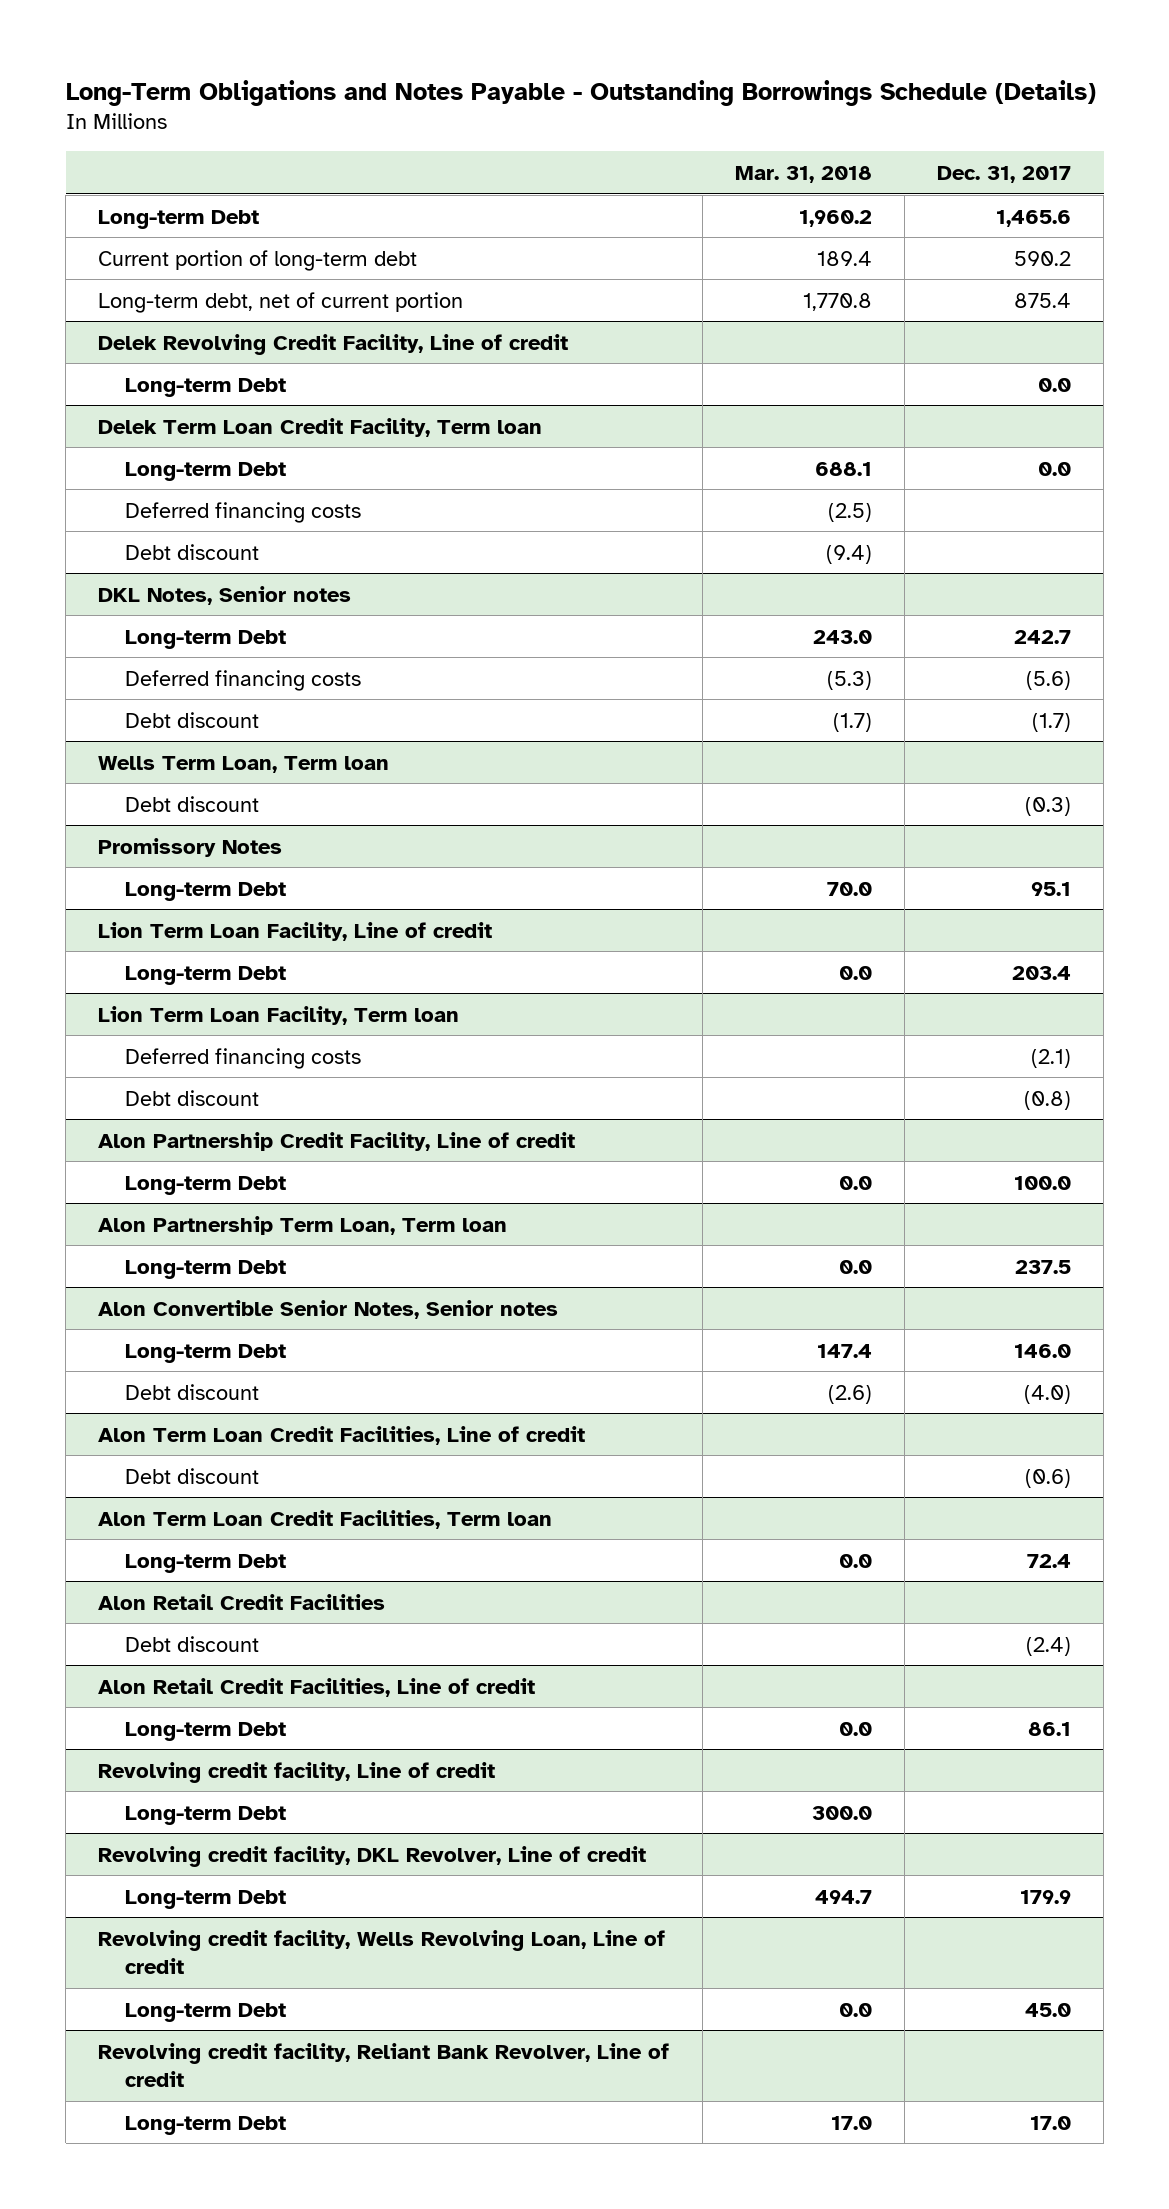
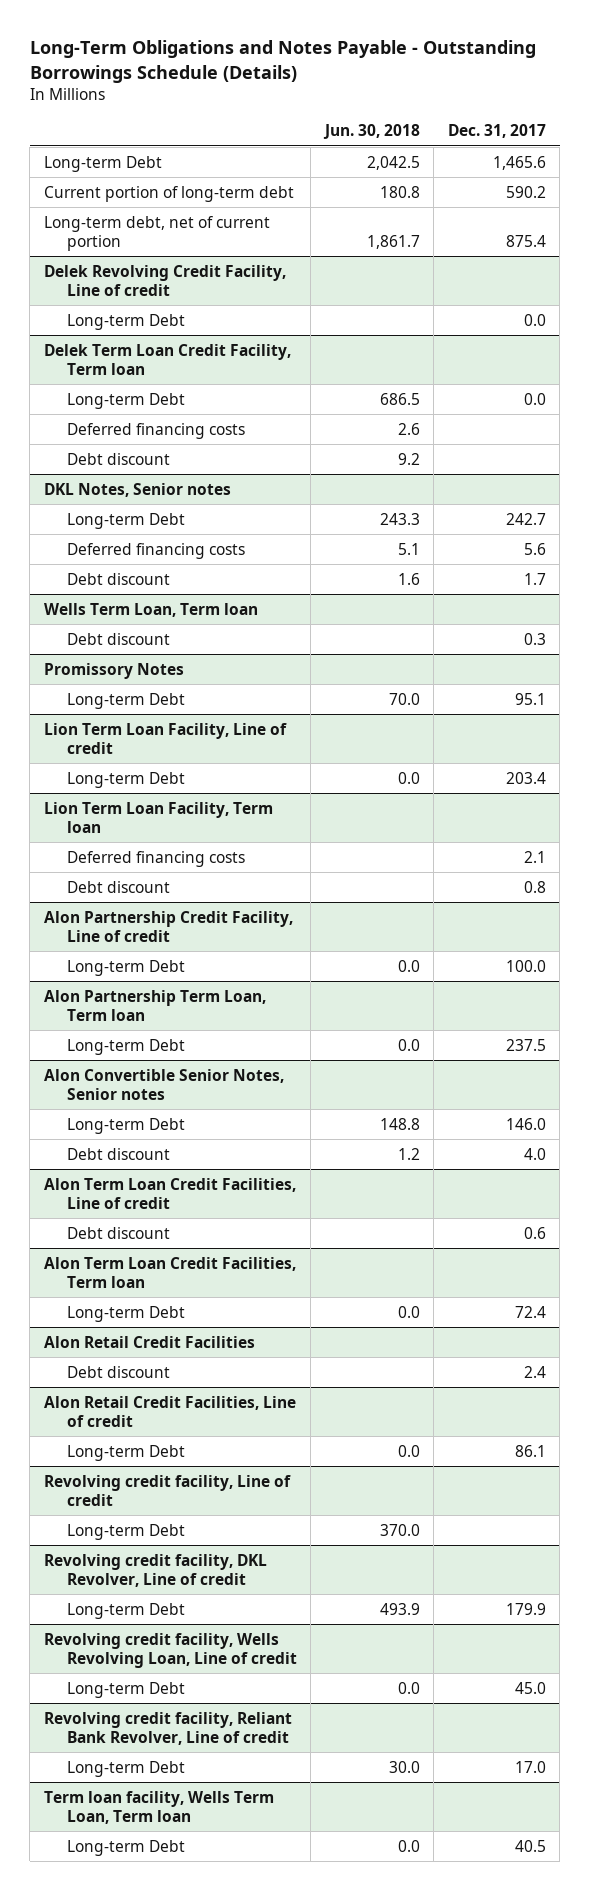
- | Mar. 31, 2018 | Dec. 31, 2017
+ | Jun. 30, 2018 | Dec. 31, 2017
@ DKL Notes, Senior notes
- Deferred financing costs | (5.3) | (5.6)
- Debt discount | (1.7) | (1.7)
+ Deferred financing costs | 5.1 | 5.6
+ Debt discount | 1.6 | 1.7
@ Wells Term Loan, Term loan
- Debt discount | | (0.3)
+ Debt discount | | 0.3
@ Lion Term Loan Facility, Term loan
- Deferred financing costs | | (2.1)
- Debt discount | | (0.8)
+ Deferred financing costs | | 2.1
+ Debt discount | | 0.8
@ Alon Convertible Senior Notes, Senior notes
- Debt discount | (2.6) | (4.0)
+ Debt discount | 1.2 | 4.0
@ Alon Term Loan Credit Facilities, Line of credit
- Debt discount | | (0.6)
+ Debt discount | | 0.6
@ Alon Retail Credit Facilities
- Debt discount | | (2.4)
+ Debt discount | | 2.4
+ Term loan facility, Wells Term Loan, Term loan
+ Long-term Debt | 0.0 | 40.5

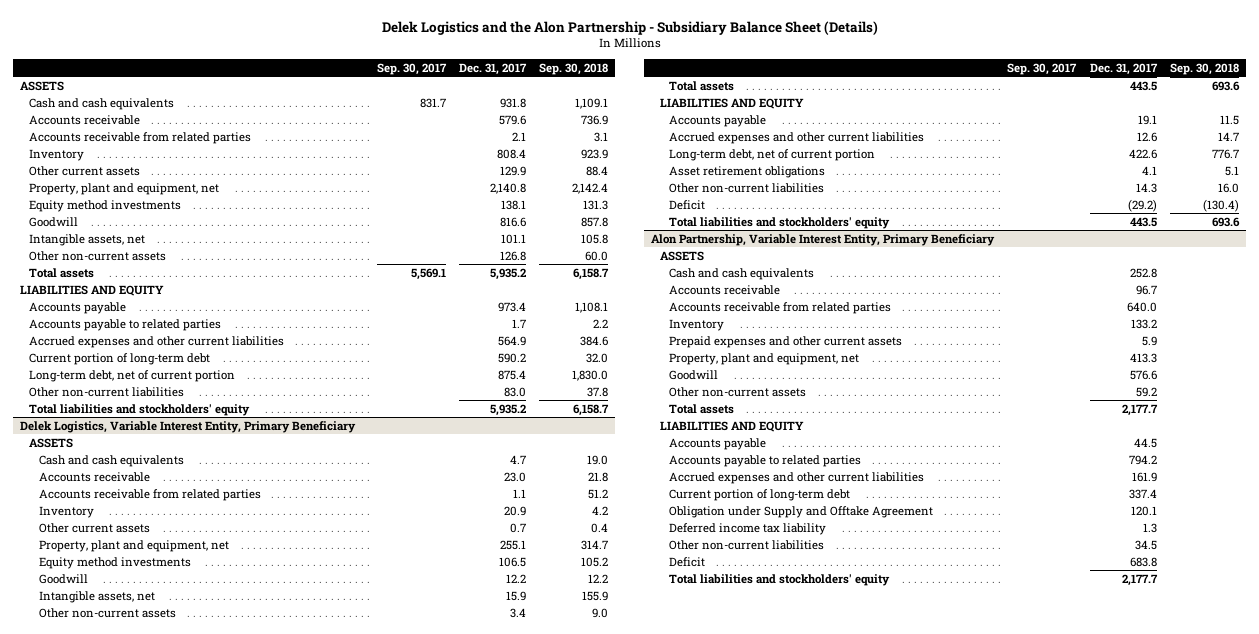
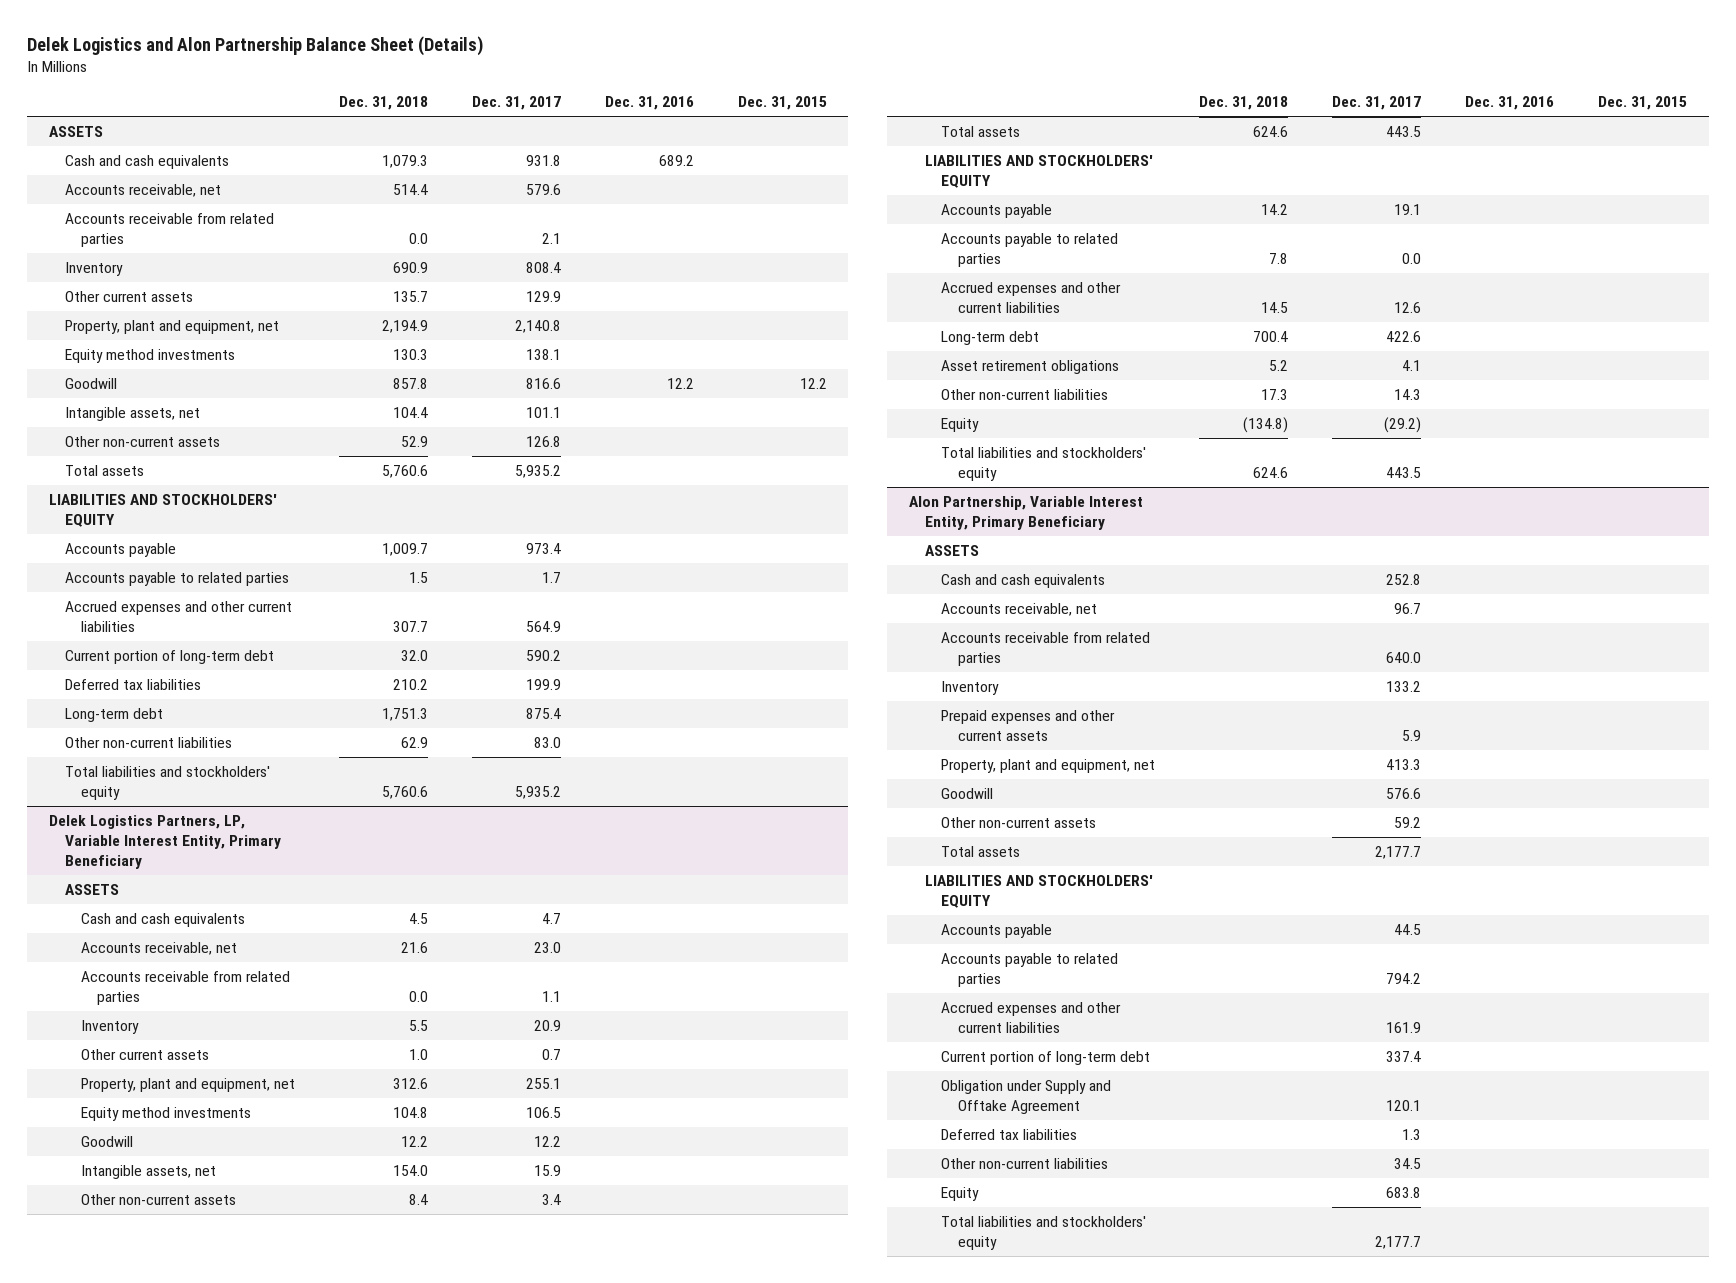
- Delek Logistics and the Alon Partnership - Subsidiary Balance Sheet (Details)
+ Delek Logistics and Alon Partnership Balance Sheet (Details)
- | Sep. 30, 2017 | Dec. 31, 2017 | Sep. 30, 2018
+ | Dec. 31, 2018 | Dec. 31, 2017 | Dec. 31, 2016 | Dec. 31, 2015
- Accounts receivable | | 579.6 | 736.9
+ Accounts receivable, net | 514.4 | 579.6 | |
- LIABILITIES AND EQUITY
+ LIABILITIES AND STOCKHOLDERS' EQUITY
- Long-term debt, net of current portion | | 875.4 | 1,830.0
+ Deferred tax liabilities | 210.2 | 199.9 | |
+ Long-term debt | 1,751.3 | 875.4 | |
- Delek Logistics, Variable Interest Entity, Primary Beneficiary
+ Delek Logistics Partners, LP, Variable Interest Entity, Primary Beneficiary
- Accounts receivable | | 23.0 | 21.8
+ Accounts receivable, net | 21.6 | 23.0 | |
- LIABILITIES AND EQUITY
+ LIABILITIES AND STOCKHOLDERS' EQUITY
+ Accounts payable to related parties | 7.8 | 0.0 | |
- Long-term debt, net of current portion | | 422.6 | 776.7
+ Long-term debt | 700.4 | 422.6 | |
- Deficit | | (29.2) | (130.4)
+ Equity | (134.8) | (29.2) | |
@ Alon Partnership, Variable Interest Entity, Primary Beneficiary
- Accounts receivable | | 96.7 |
+ Accounts receivable, net | | 96.7 | |
- LIABILITIES AND EQUITY
+ LIABILITIES AND STOCKHOLDERS' EQUITY
- Deferred income tax liability | | 1.3 |
+ Deferred tax liabilities | | 1.3 | |
- Deficit | | 683.8 |
+ Equity | | 683.8 | |

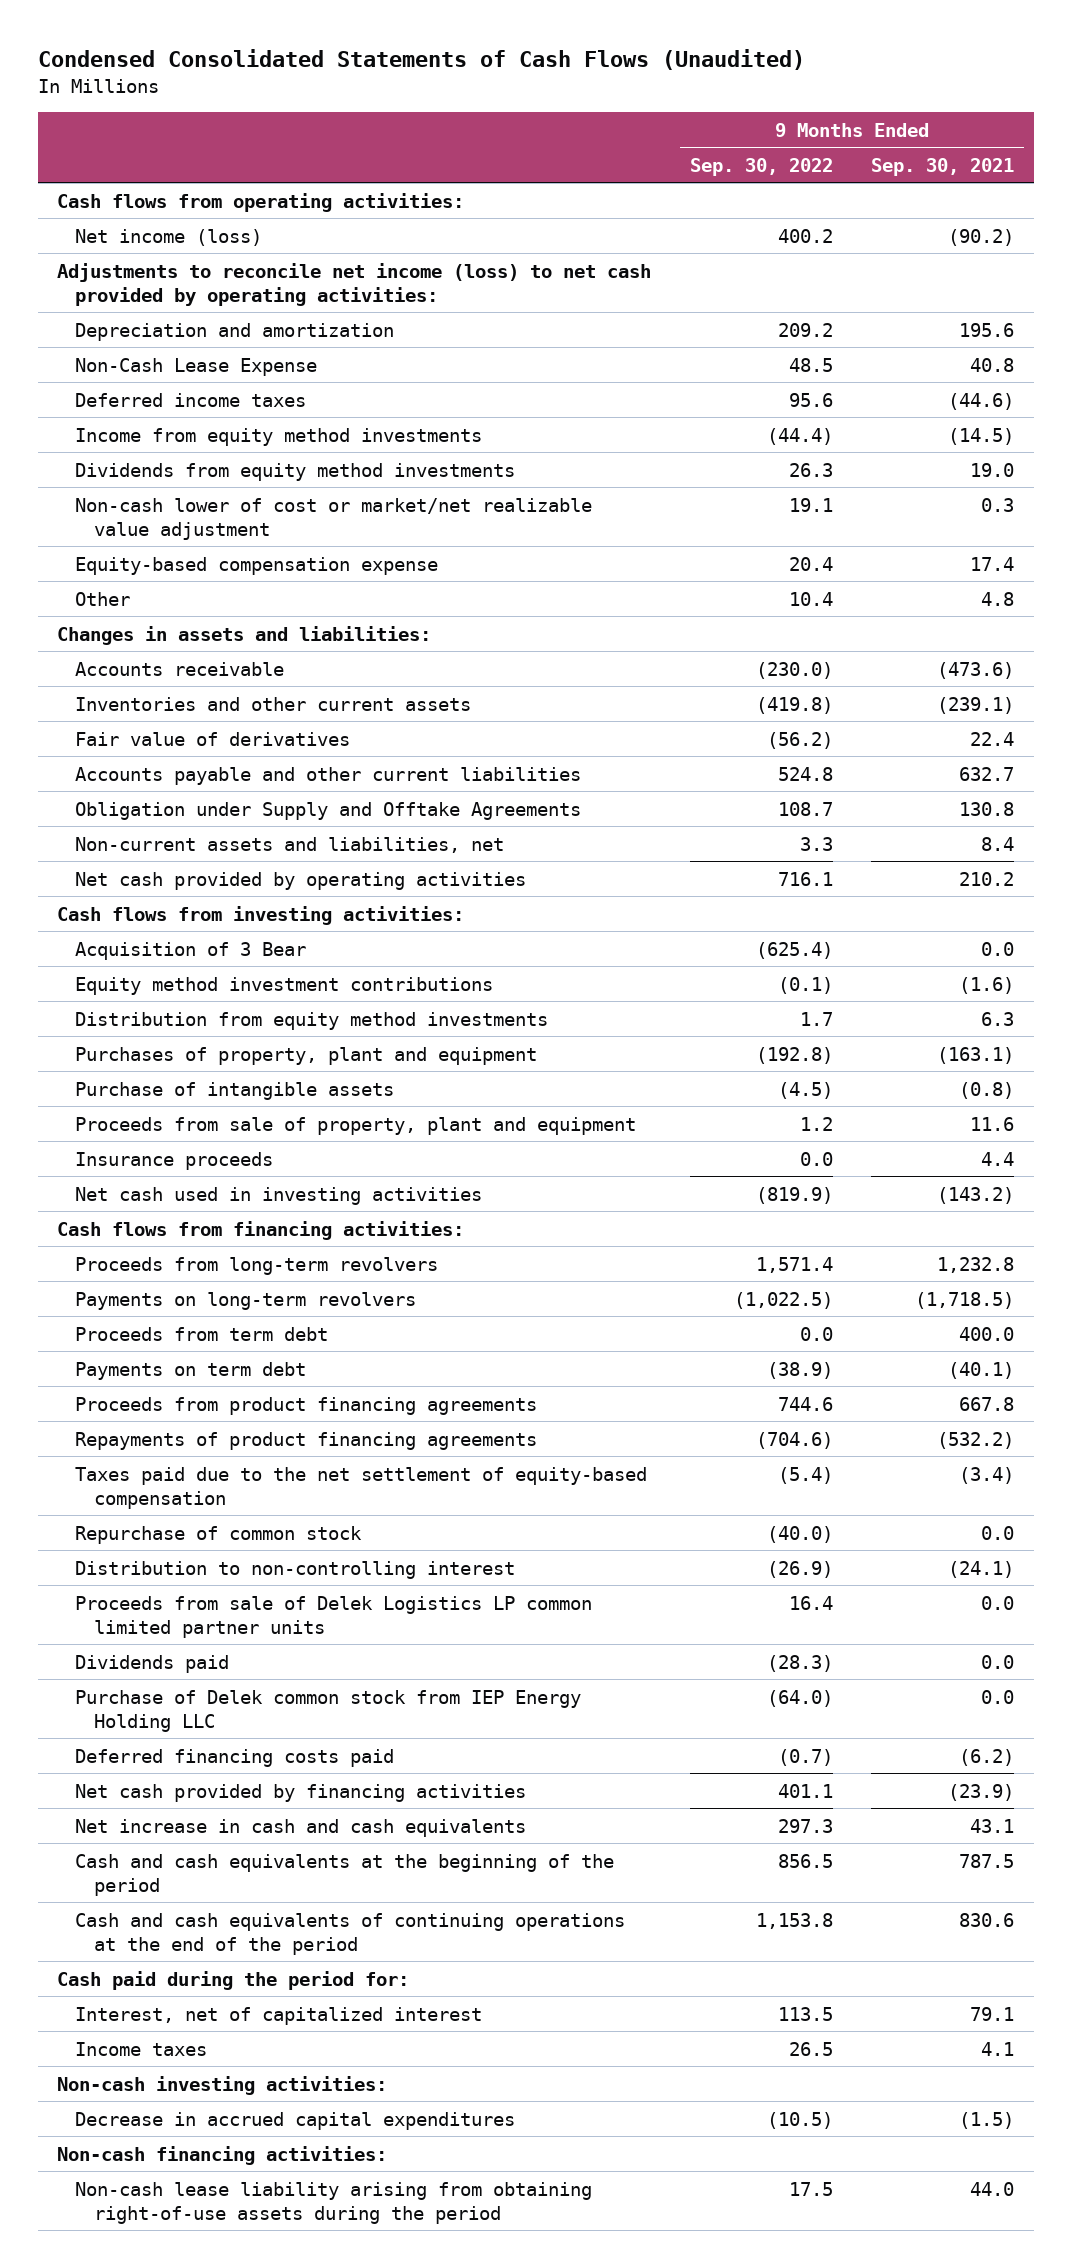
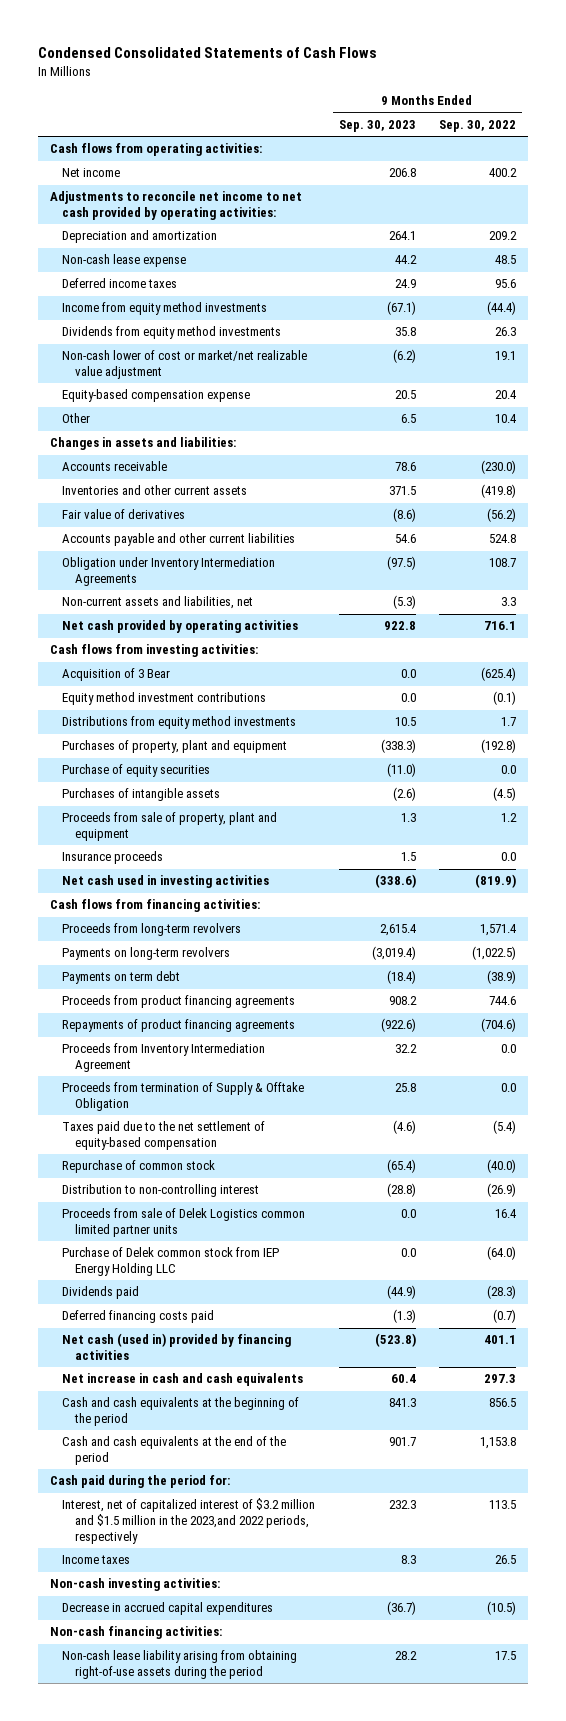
- Condensed Consolidated Statements of Cash Flows (Unaudited)
+ Condensed Consolidated Statements of Cash Flows
- | 9 Months Ended Sep. 30, 2022 | 9 Months Ended Sep. 30, 2021
+ | 9 Months Ended Sep. 30, 2023 | 9 Months Ended Sep. 30, 2022
- Net income (loss) | 400.2 | (90.2)
- Adjustments to reconcile net income (loss) to net cash provided by operating activities:
+ Net income | 206.8 | 400.2
+ Adjustments to reconcile net income to net cash provided by operating activities:
- Non-Cash Lease Expense | 48.5 | 40.8
+ Non-cash lease expense | 44.2 | 48.5
- Obligation under Supply and Offtake Agreements | 108.7 | 130.8
+ Obligation under Inventory Intermediation Agreements | (97.5) | 108.7
- Distribution from equity method investments | 1.7 | 6.3
+ Distributions from equity method investments | 10.5 | 1.7
- Purchase of intangible assets | (4.5) | (0.8)
+ Purchase of equity securities | (11.0) | 0.0
+ Purchases of intangible assets | (2.6) | (4.5)
- Proceeds from term debt | 0.0 | 400.0
+ Proceeds from Inventory Intermediation Agreement | 32.2 | 0.0
+ Proceeds from termination of Supply & Offtake Obligation | 25.8 | 0.0
- Proceeds from sale of Delek Logistics LP common limited partner units | 16.4 | 0.0
+ Proceeds from sale of Delek Logistics common limited partner units | 0.0 | 16.4
moved down: Dividends paid | (44.9) | (28.3)
- Net cash provided by financing activities | 401.1 | (23.9)
+ Net cash (used in) provided by financing activities | (523.8) | 401.1
- Cash and cash equivalents of continuing operations at the end of the period | 1,153.8 | 830.6
+ Cash and cash equivalents at the end of the period | 901.7 | 1,153.8
- Interest, net of capitalized interest | 113.5 | 79.1
+ Interest, net of capitalized interest of $3.2 million and $1.5 million in the 2023,and 2022 periods, respectively | 232.3 | 113.5

